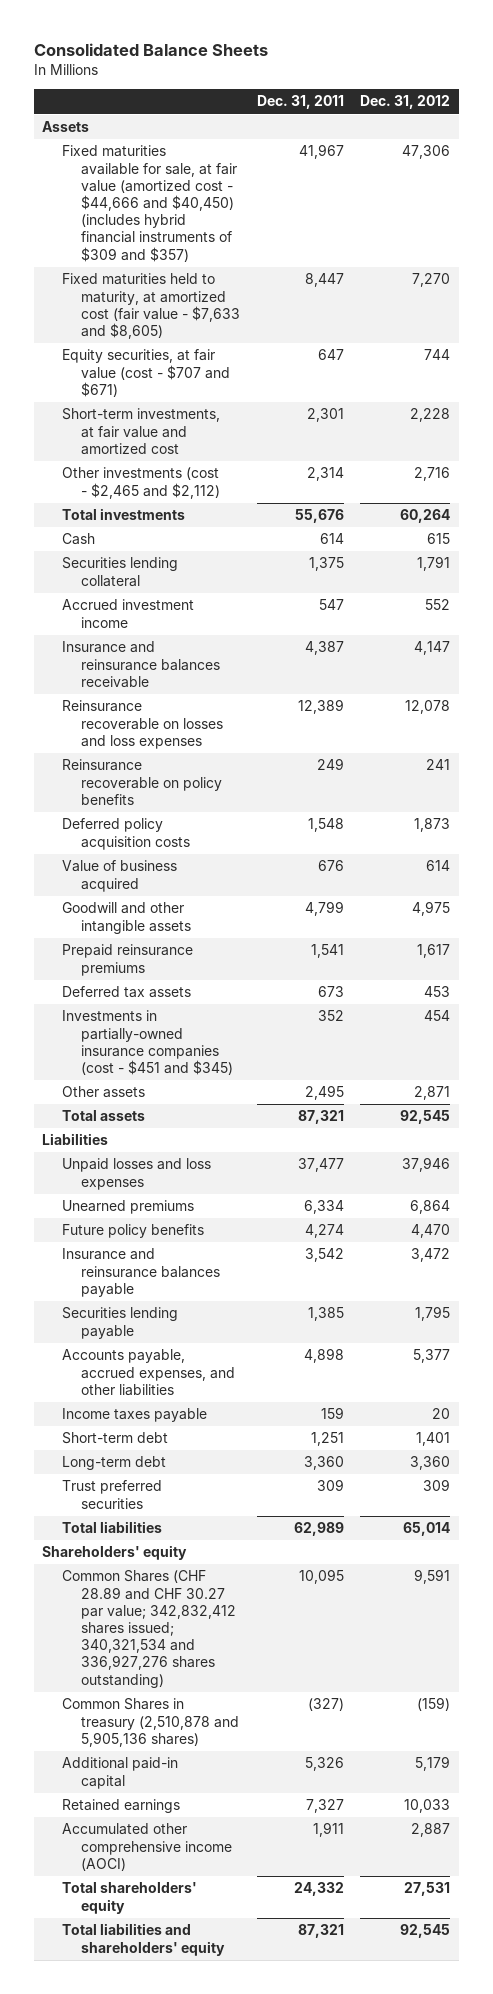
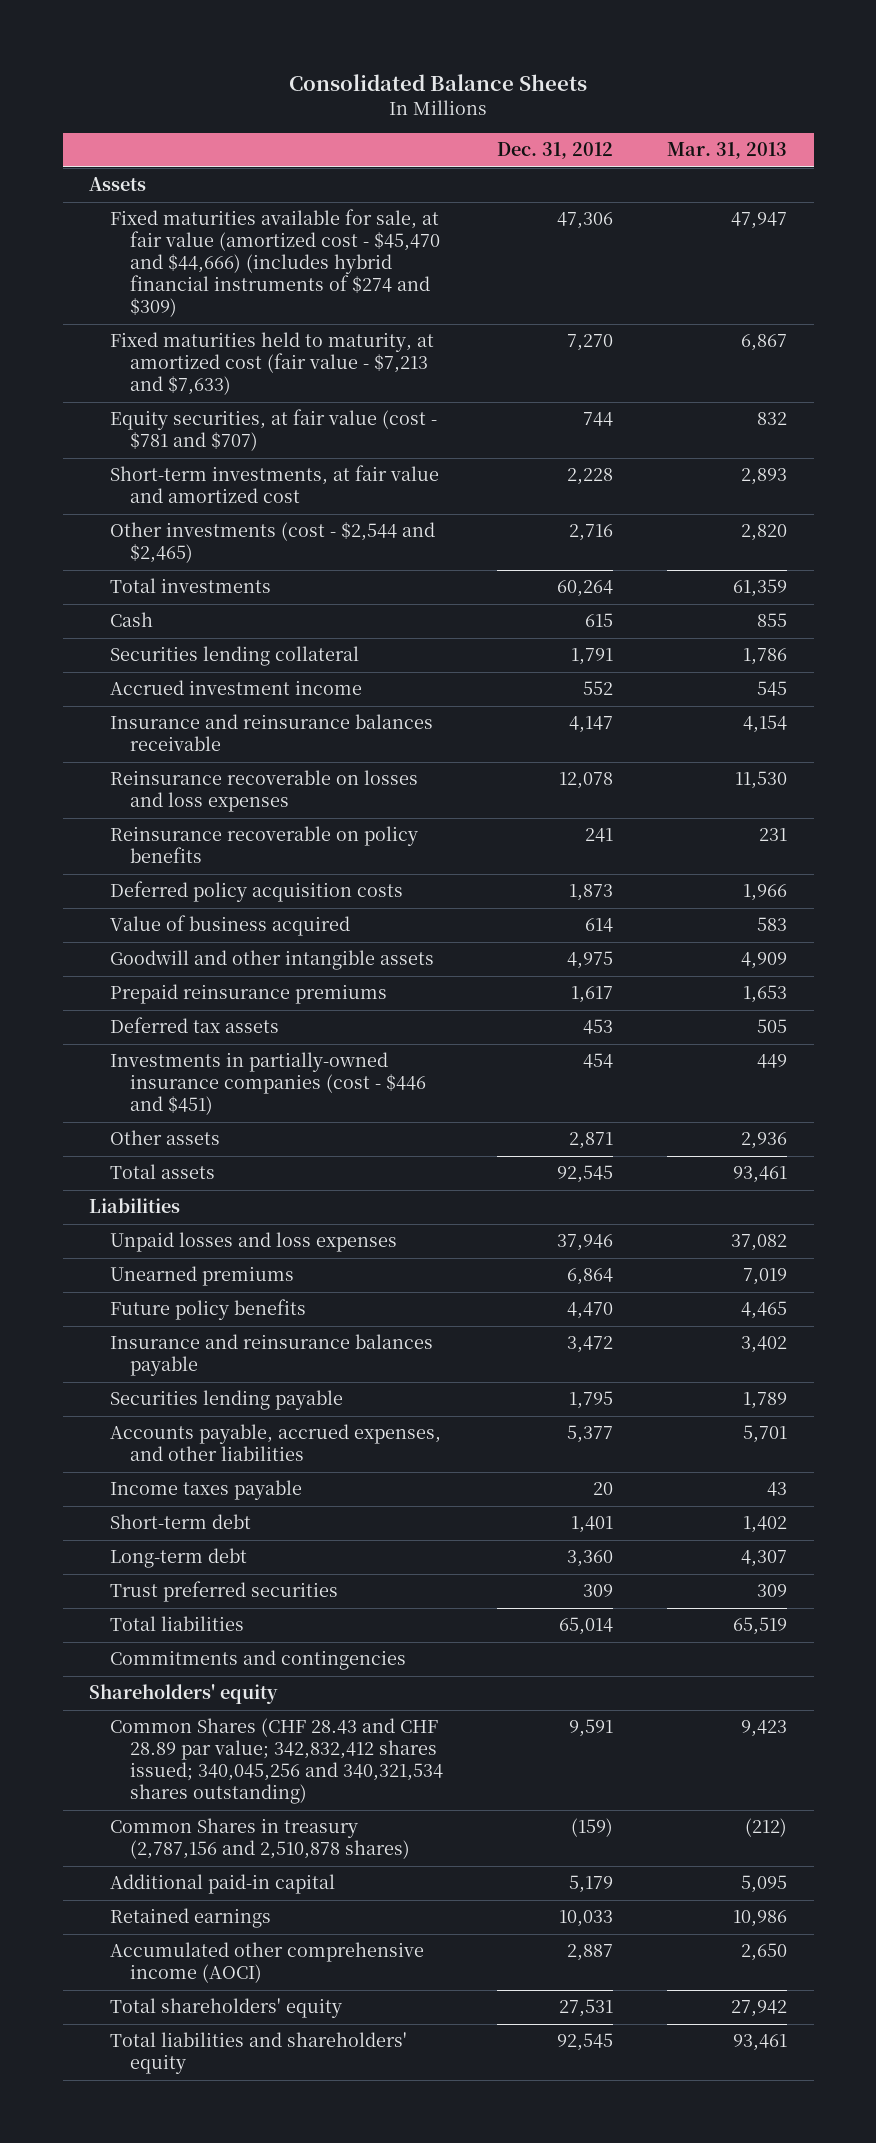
- | Dec. 31, 2011 | Dec. 31, 2012
+ | Dec. 31, 2012 | Mar. 31, 2013
- Fixed maturities available for sale, at fair value (amortized cost - $44,666 and $40,450) (includes hybrid financial instruments of $309 and $357) | 41,967 | 47,306
- Fixed maturities held to maturity, at amortized cost (fair value - $7,633 and $8,605) | 8,447 | 7,270
- Equity securities, at fair value (cost - $707 and $671) | 647 | 744
+ Fixed maturities available for sale, at fair value (amortized cost - $45,470 and $44,666) (includes hybrid financial instruments of $274 and $309) | 47,306 | 47,947
+ Fixed maturities held to maturity, at amortized cost (fair value - $7,213 and $7,633) | 7,270 | 6,867
+ Equity securities, at fair value (cost - $781 and $707) | 744 | 832
- Other investments (cost - $2,465 and $2,112) | 2,314 | 2,716
+ Other investments (cost - $2,544 and $2,465) | 2,716 | 2,820
- Investments in partially-owned insurance companies (cost - $451 and $345) | 352 | 454
+ Investments in partially-owned insurance companies (cost - $446 and $451) | 454 | 449
+ Commitments and contingencies
- Common Shares (CHF 28.89 and CHF 30.27 par value; 342,832,412 shares issued; 340,321,534 and 336,927,276 shares outstanding) | 10,095 | 9,591
- Common Shares in treasury (2,510,878 and 5,905,136 shares) | (327) | (159)
+ Common Shares (CHF 28.43 and CHF 28.89 par value; 342,832,412 shares issued; 340,045,256 and 340,321,534 shares outstanding) | 9,591 | 9,423
+ Common Shares in treasury (2,787,156 and 2,510,878 shares) | (159) | (212)

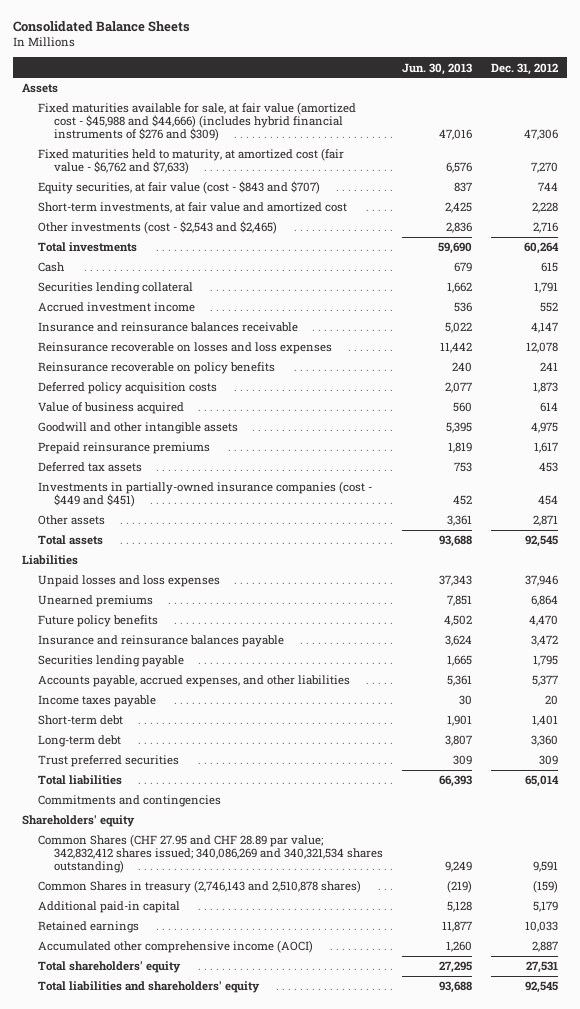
- | Dec. 31, 2012 | Mar. 31, 2013
+ | Jun. 30, 2013 | Dec. 31, 2012
- Fixed maturities available for sale, at fair value (amortized cost - $45,470 and $44,666) (includes hybrid financial instruments of $274 and $309) | 47,306 | 47,947
- Fixed maturities held to maturity, at amortized cost (fair value - $7,213 and $7,633) | 7,270 | 6,867
- Equity securities, at fair value (cost - $781 and $707) | 744 | 832
+ Fixed maturities available for sale, at fair value (amortized cost - $45,988 and $44,666) (includes hybrid financial instruments of $276 and $309) | 47,016 | 47,306
+ Fixed maturities held to maturity, at amortized cost (fair value - $6,762 and $7,633) | 6,576 | 7,270
+ Equity securities, at fair value (cost - $843 and $707) | 837 | 744
- Other investments (cost - $2,544 and $2,465) | 2,716 | 2,820
+ Other investments (cost - $2,543 and $2,465) | 2,836 | 2,716
- Investments in partially-owned insurance companies (cost - $446 and $451) | 454 | 449
+ Investments in partially-owned insurance companies (cost - $449 and $451) | 452 | 454
- Common Shares (CHF 28.43 and CHF 28.89 par value; 342,832,412 shares issued; 340,045,256 and 340,321,534 shares outstanding) | 9,591 | 9,423
- Common Shares in treasury (2,787,156 and 2,510,878 shares) | (159) | (212)
+ Common Shares (CHF 27.95 and CHF 28.89 par value; 342,832,412 shares issued; 340,086,269 and 340,321,534 shares outstanding) | 9,249 | 9,591
+ Common Shares in treasury (2,746,143 and 2,510,878 shares) | (219) | (159)

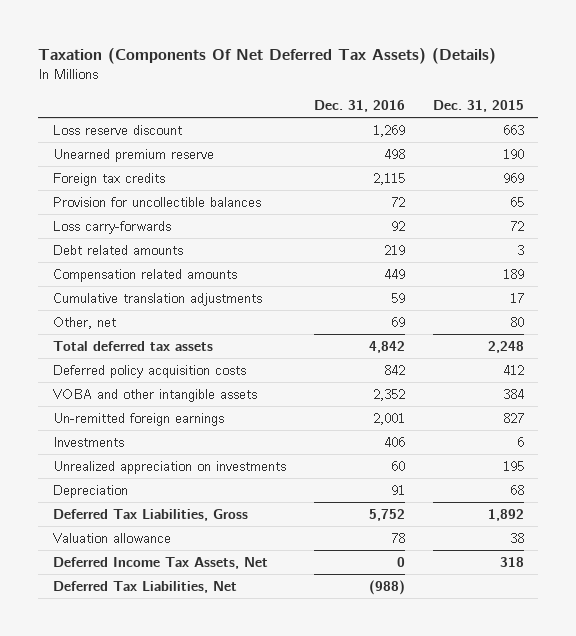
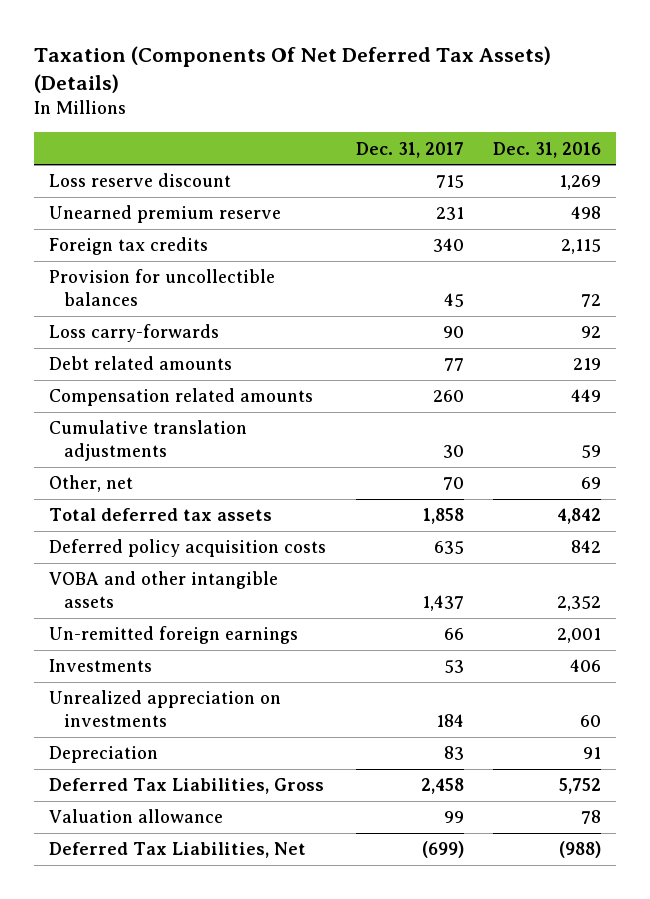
- | Dec. 31, 2016 | Dec. 31, 2015
+ | Dec. 31, 2017 | Dec. 31, 2016
- Deferred Income Tax Assets, Net | 0 | 318

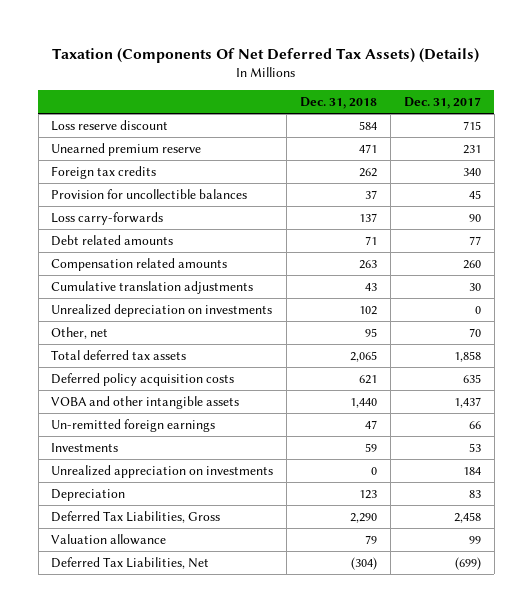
- | Dec. 31, 2017 | Dec. 31, 2016
+ | Dec. 31, 2018 | Dec. 31, 2017
+ Unrealized depreciation on investments | 102 | 0

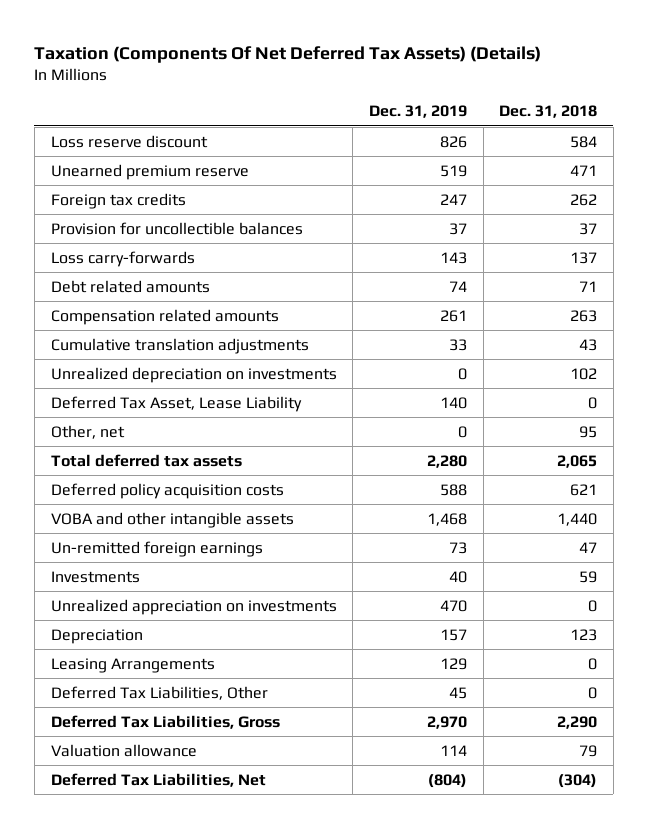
- | Dec. 31, 2018 | Dec. 31, 2017
+ | Dec. 31, 2019 | Dec. 31, 2018
+ Deferred Tax Asset, Lease Liability | 140 | 0
+ Leasing Arrangements | 129 | 0
+ Deferred Tax Liabilities, Other | 45 | 0

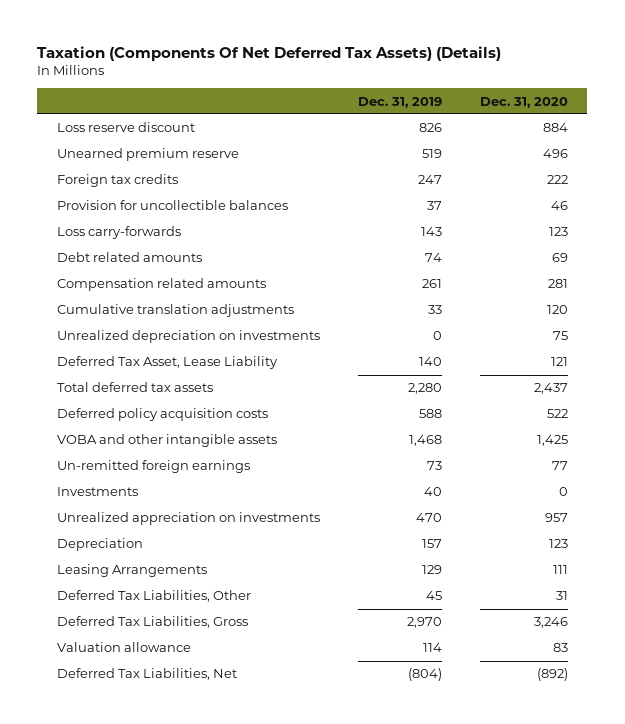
- | Dec. 31, 2019 | Dec. 31, 2018
+ | Dec. 31, 2019 | Dec. 31, 2020
- Other, net | 0 | 95

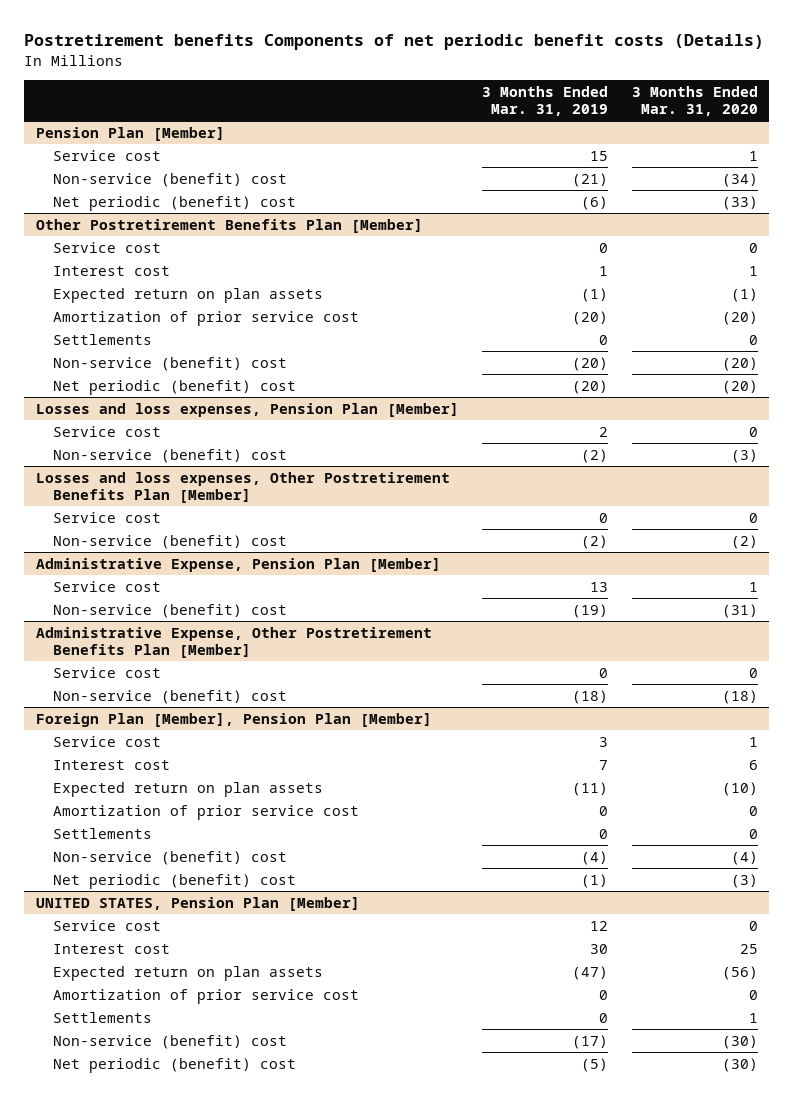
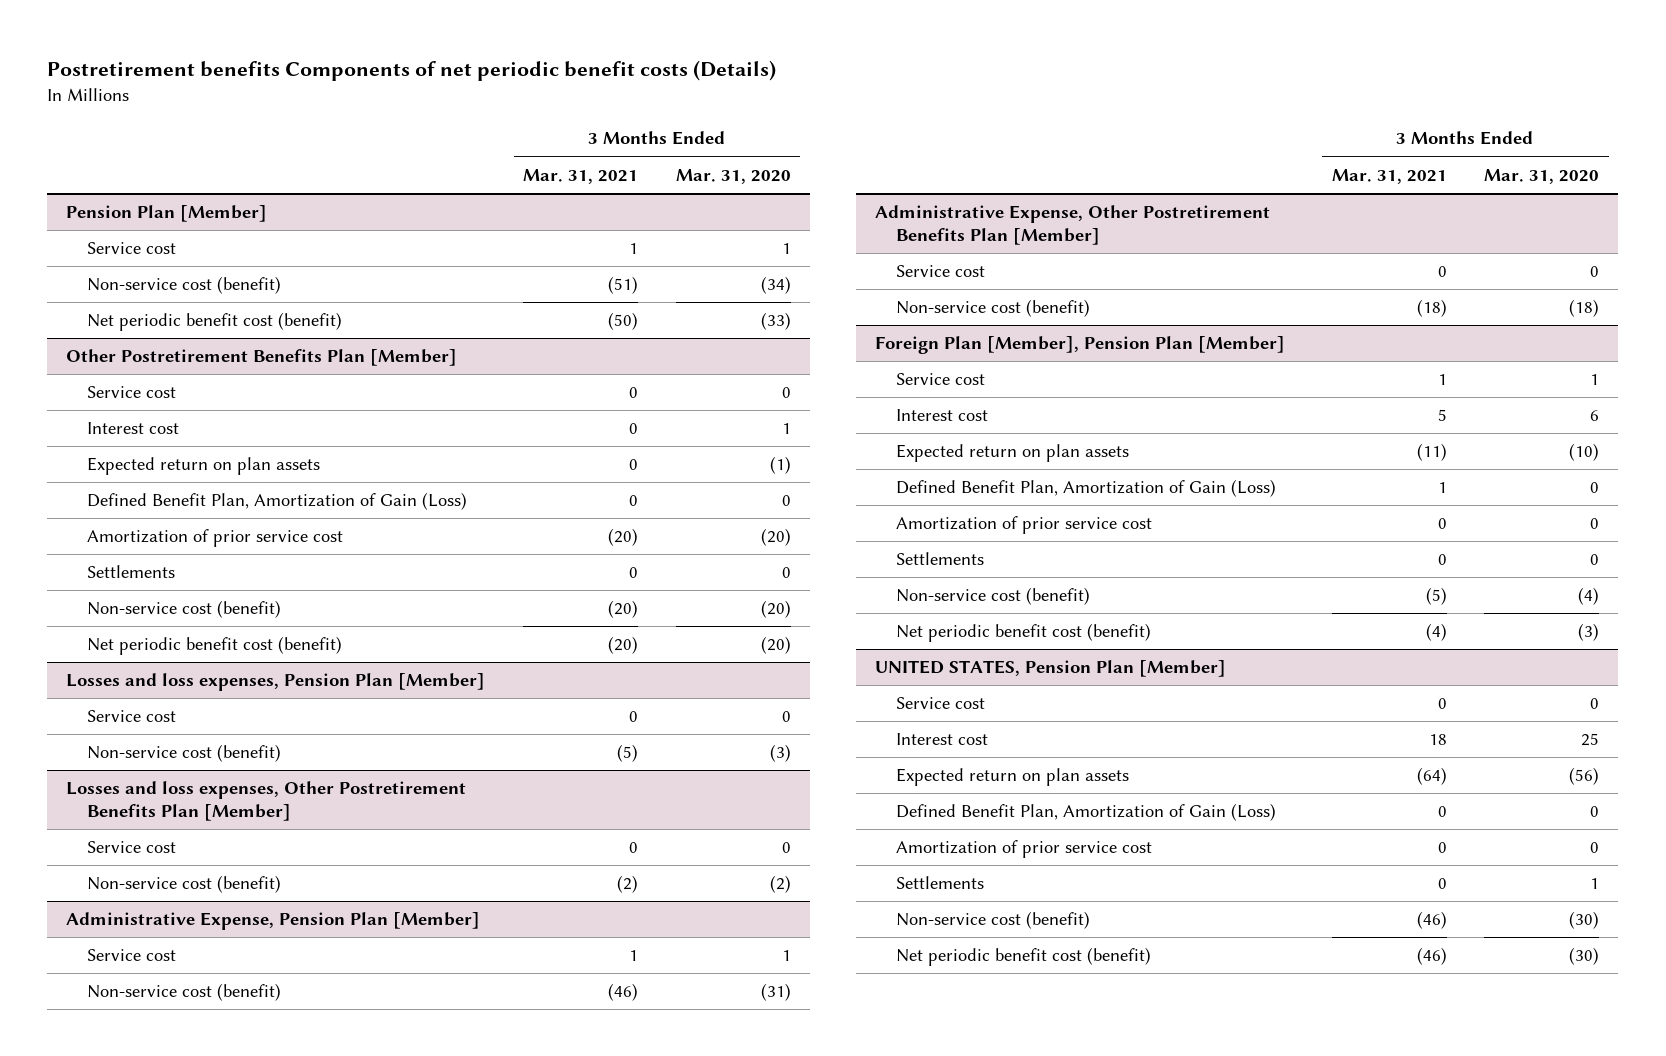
- | 3 Months Ended Mar. 31, 2019 | 3 Months Ended Mar. 31, 2020
+ | 3 Months Ended Mar. 31, 2021 | 3 Months Ended Mar. 31, 2020
@ Pension Plan [Member]
- Non-service (benefit) cost | (21) | (34)
- Net periodic (benefit) cost | (6) | (33)
+ Non-service cost (benefit) | (51) | (34)
+ Net periodic benefit cost (benefit) | (50) | (33)
@ Other Postretirement Benefits Plan [Member]
+ Defined Benefit Plan, Amortization of Gain (Loss) | 0 | 0
- Non-service (benefit) cost | (20) | (20)
- Net periodic (benefit) cost | (20) | (20)
+ Non-service cost (benefit) | (20) | (20)
+ Net periodic benefit cost (benefit) | (20) | (20)
@ Losses and loss expenses, Pension Plan [Member]
- Non-service (benefit) cost | (2) | (3)
+ Non-service cost (benefit) | (5) | (3)
@ Losses and loss expenses, Other Postretirement Benefits Plan [Member]
- Non-service (benefit) cost | (2) | (2)
+ Non-service cost (benefit) | (2) | (2)
@ Administrative Expense, Pension Plan [Member]
- Non-service (benefit) cost | (19) | (31)
+ Non-service cost (benefit) | (46) | (31)
@ Administrative Expense, Other Postretirement Benefits Plan [Member]
- Non-service (benefit) cost | (18) | (18)
+ Non-service cost (benefit) | (18) | (18)
@ Foreign Plan [Member], Pension Plan [Member]
+ Defined Benefit Plan, Amortization of Gain (Loss) | 1 | 0
- Non-service (benefit) cost | (4) | (4)
- Net periodic (benefit) cost | (1) | (3)
+ Non-service cost (benefit) | (5) | (4)
+ Net periodic benefit cost (benefit) | (4) | (3)
@ UNITED STATES, Pension Plan [Member]
+ Defined Benefit Plan, Amortization of Gain (Loss) | 0 | 0
- Non-service (benefit) cost | (17) | (30)
- Net periodic (benefit) cost | (5) | (30)
+ Non-service cost (benefit) | (46) | (30)
+ Net periodic benefit cost (benefit) | (46) | (30)

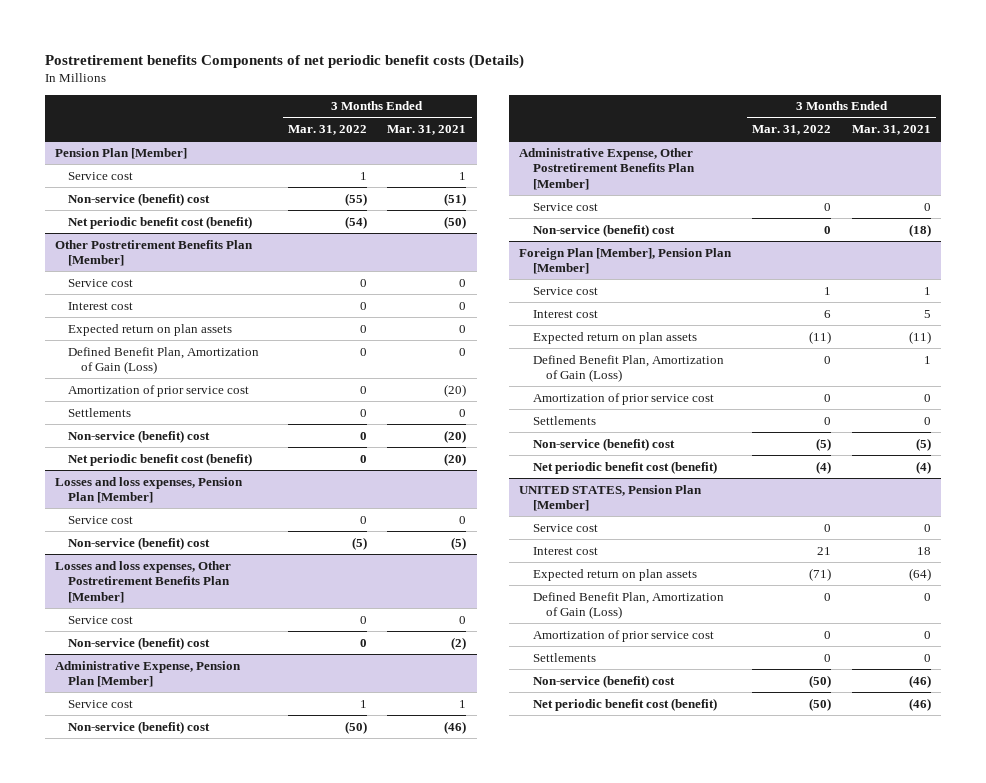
- | 3 Months Ended Mar. 31, 2021 | 3 Months Ended Mar. 31, 2020
+ | 3 Months Ended Mar. 31, 2022 | 3 Months Ended Mar. 31, 2021
@ Pension Plan [Member]
- Non-service cost (benefit) | (51) | (34)
+ Non-service (benefit) cost | (55) | (51)
@ Other Postretirement Benefits Plan [Member]
- Non-service cost (benefit) | (20) | (20)
+ Non-service (benefit) cost | 0 | (20)
@ Losses and loss expenses, Pension Plan [Member]
- Non-service cost (benefit) | (5) | (3)
+ Non-service (benefit) cost | (5) | (5)
@ Losses and loss expenses, Other Postretirement Benefits Plan [Member]
- Non-service cost (benefit) | (2) | (2)
+ Non-service (benefit) cost | 0 | (2)
@ Administrative Expense, Pension Plan [Member]
- Non-service cost (benefit) | (46) | (31)
+ Non-service (benefit) cost | (50) | (46)
@ Administrative Expense, Other Postretirement Benefits Plan [Member]
- Non-service cost (benefit) | (18) | (18)
+ Non-service (benefit) cost | 0 | (18)
@ Foreign Plan [Member], Pension Plan [Member]
- Non-service cost (benefit) | (5) | (4)
+ Non-service (benefit) cost | (5) | (5)
@ UNITED STATES, Pension Plan [Member]
- Non-service cost (benefit) | (46) | (30)
+ Non-service (benefit) cost | (50) | (46)

